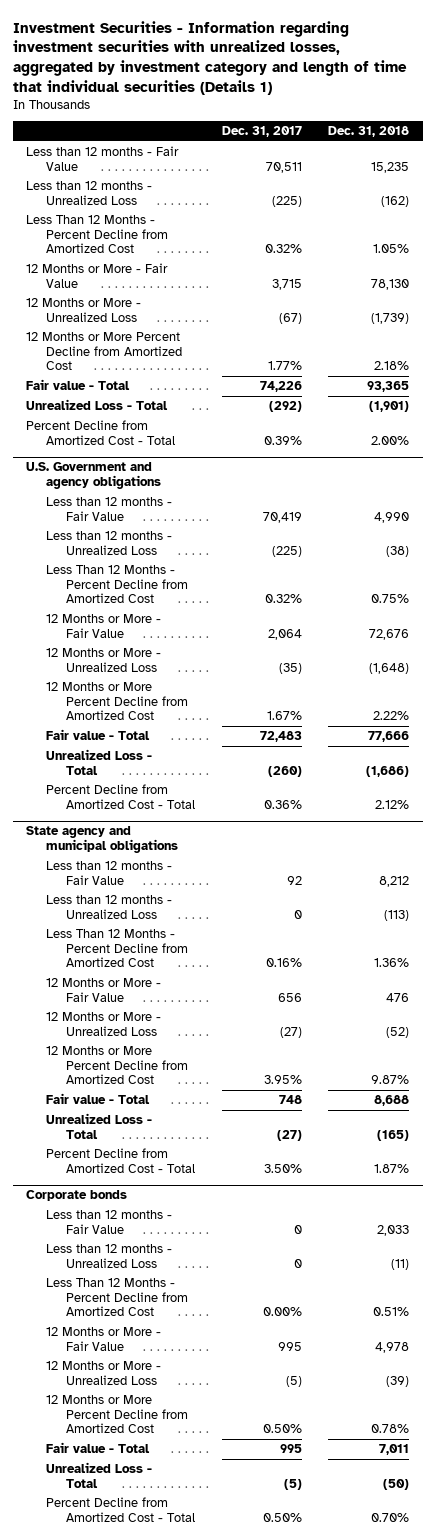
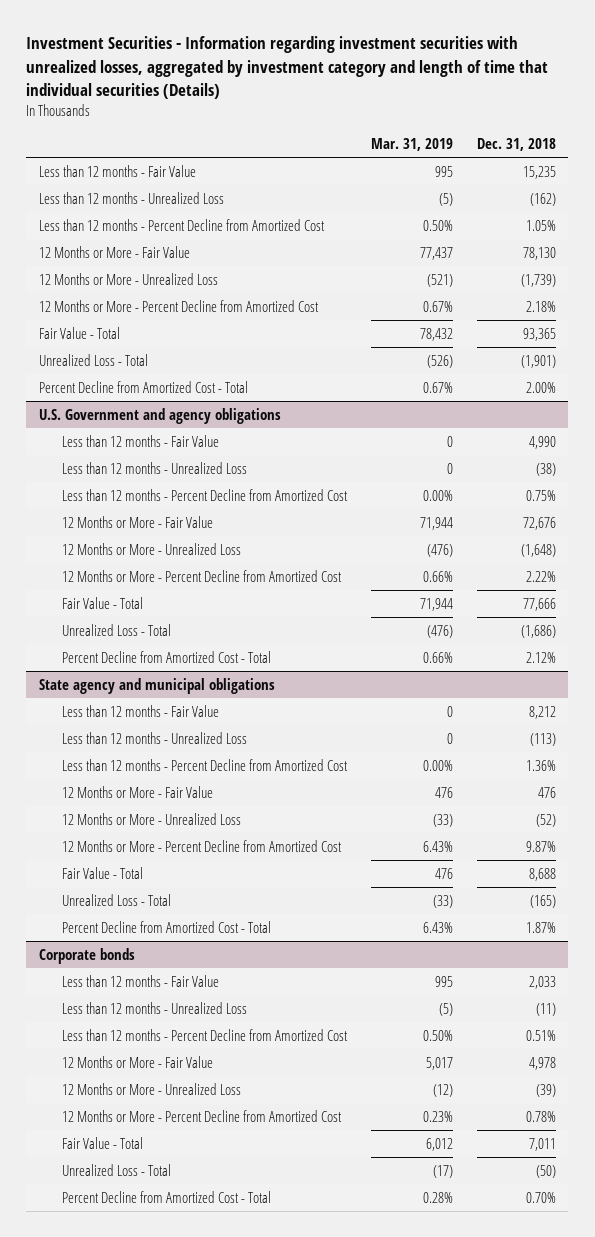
- Investment Securities - Information regarding investment securities with unrealized losses, aggregated by investment category and length of time that individual securities (Details 1)
+ Investment Securities - Information regarding investment securities with unrealized losses, aggregated by investment category and length of time that individual securities (Details)
- | Dec. 31, 2017 | Dec. 31, 2018
+ | Mar. 31, 2019 | Dec. 31, 2018
- Less Than 12 Months - Percent Decline from Amortized Cost | 0.32% | 1.05%
+ Less than 12 months - Percent Decline from Amortized Cost | 0.50% | 1.05%
- 12 Months or More Percent Decline from Amortized Cost | 1.77% | 2.18%
- Fair value - Total | 74,226 | 93,365
+ 12 Months or More - Percent Decline from Amortized Cost | 0.67% | 2.18%
+ Fair Value - Total | 78,432 | 93,365
@ U.S. Government and agency obligations
- Less Than 12 Months - Percent Decline from Amortized Cost | 0.32% | 0.75%
+ Less than 12 months - Percent Decline from Amortized Cost | 0.00% | 0.75%
- 12 Months or More Percent Decline from Amortized Cost | 1.67% | 2.22%
- Fair value - Total | 72,483 | 77,666
+ 12 Months or More - Percent Decline from Amortized Cost | 0.66% | 2.22%
+ Fair Value - Total | 71,944 | 77,666
@ State agency and municipal obligations
- Less Than 12 Months - Percent Decline from Amortized Cost | 0.16% | 1.36%
+ Less than 12 months - Percent Decline from Amortized Cost | 0.00% | 1.36%
- 12 Months or More Percent Decline from Amortized Cost | 3.95% | 9.87%
- Fair value - Total | 748 | 8,688
+ 12 Months or More - Percent Decline from Amortized Cost | 6.43% | 9.87%
+ Fair Value - Total | 476 | 8,688
@ Corporate bonds
- Less Than 12 Months - Percent Decline from Amortized Cost | 0.00% | 0.51%
+ Less than 12 months - Percent Decline from Amortized Cost | 0.50% | 0.51%
- 12 Months or More Percent Decline from Amortized Cost | 0.50% | 0.78%
- Fair value - Total | 995 | 7,011
+ 12 Months or More - Percent Decline from Amortized Cost | 0.23% | 0.78%
+ Fair Value - Total | 6,012 | 7,011

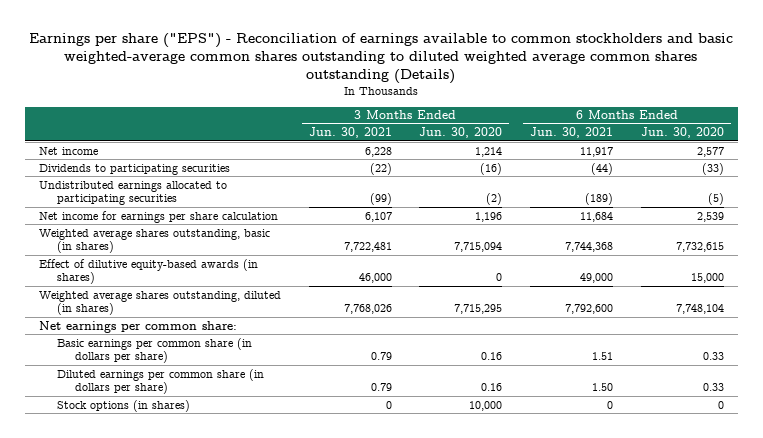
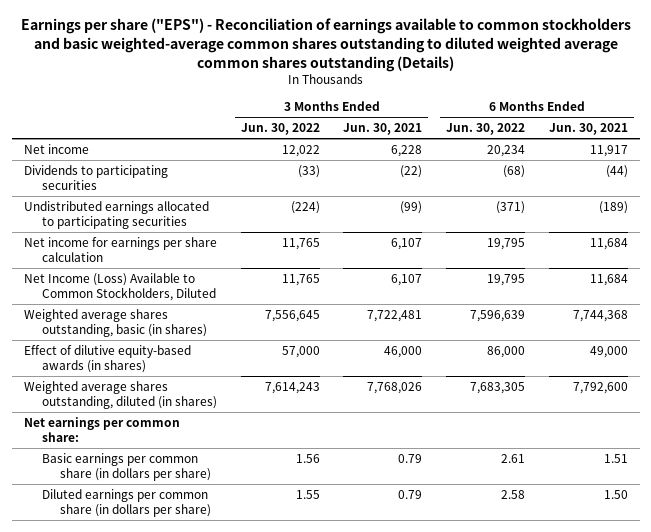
- | 3 Months Ended Jun. 30, 2021 | 3 Months Ended Jun. 30, 2020 | 6 Months Ended Jun. 30, 2021 | 6 Months Ended Jun. 30, 2020
+ | 3 Months Ended Jun. 30, 2022 | 3 Months Ended Jun. 30, 2021 | 6 Months Ended Jun. 30, 2022 | 6 Months Ended Jun. 30, 2021
+ Net Income (Loss) Available to Common Stockholders, Diluted | 11,765 | 6,107 | 19,795 | 11,684
- Stock options (in shares) | 0 | 10,000 | 0 | 0

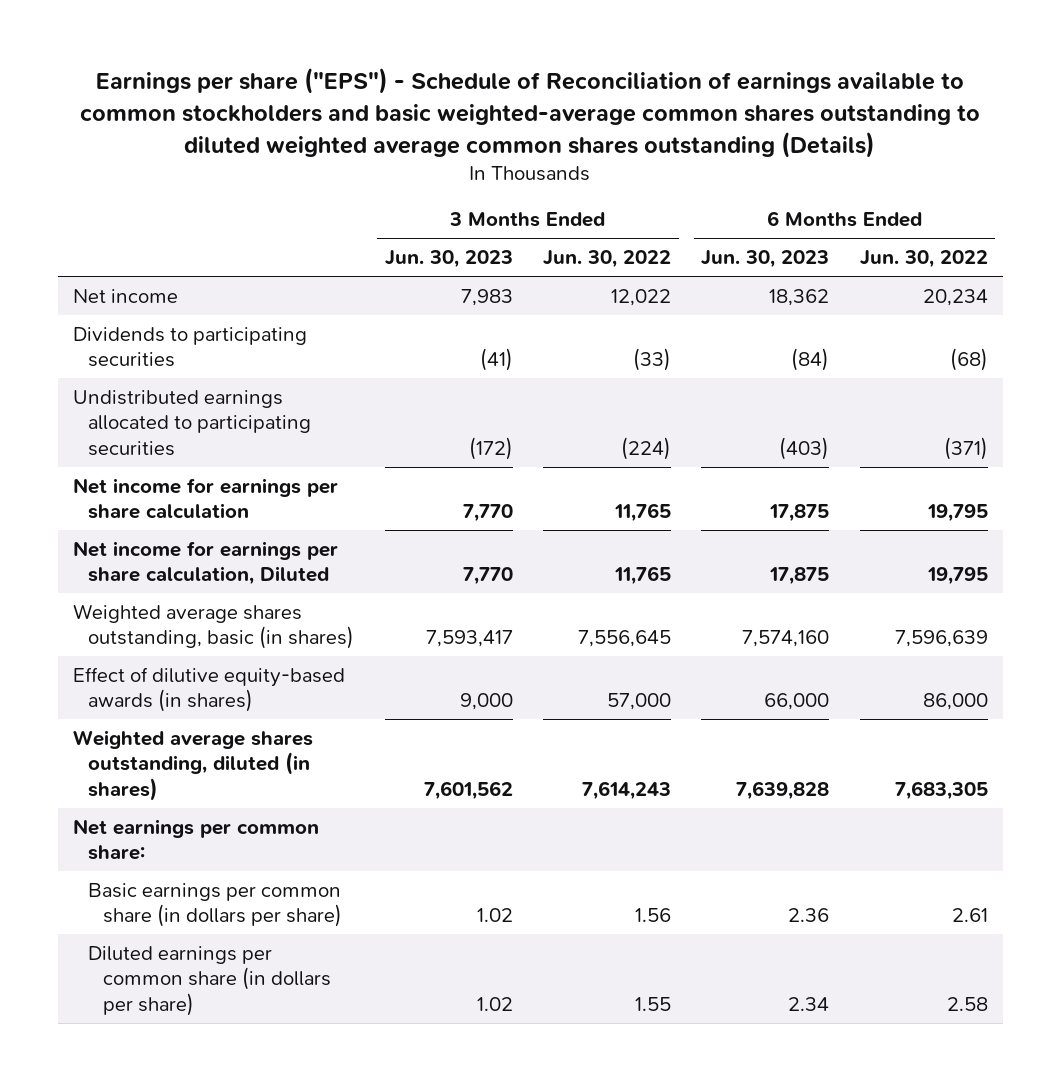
- Earnings per share ("EPS") - Reconciliation of earnings available to common stockholders and basic weighted-average common shares outstanding to diluted weighted average common shares outstanding (Details)
+ Earnings per share ("EPS") - Schedule of Reconciliation of earnings available to common stockholders and basic weighted-average common shares outstanding to diluted weighted average common shares outstanding (Details)
- | 3 Months Ended Jun. 30, 2022 | 3 Months Ended Jun. 30, 2021 | 6 Months Ended Jun. 30, 2022 | 6 Months Ended Jun. 30, 2021
+ | 3 Months Ended Jun. 30, 2023 | 3 Months Ended Jun. 30, 2022 | 6 Months Ended Jun. 30, 2023 | 6 Months Ended Jun. 30, 2022
- Net Income (Loss) Available to Common Stockholders, Diluted | 11,765 | 6,107 | 19,795 | 11,684
+ Net income for earnings per share calculation, Diluted | 7,770 | 11,765 | 17,875 | 19,795

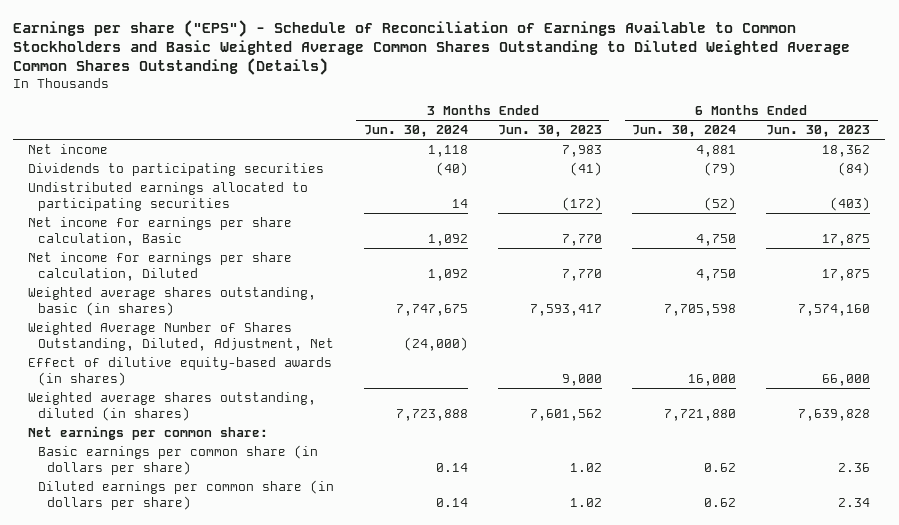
- Earnings per share ("EPS") - Schedule of Reconciliation of earnings available to common stockholders and basic weighted-average common shares outstanding to diluted weighted average common shares outstanding (Details)
+ Earnings per share ("EPS") - Schedule of Reconciliation of Earnings Available to Common Stockholders and Basic Weighted Average Common Shares Outstanding to Diluted Weighted Average Common Shares Outstanding (Details)
- | 3 Months Ended Jun. 30, 2023 | 3 Months Ended Jun. 30, 2022 | 6 Months Ended Jun. 30, 2023 | 6 Months Ended Jun. 30, 2022
+ | 3 Months Ended Jun. 30, 2024 | 3 Months Ended Jun. 30, 2023 | 6 Months Ended Jun. 30, 2024 | 6 Months Ended Jun. 30, 2023
- Net income for earnings per share calculation | 7,770 | 11,765 | 17,875 | 19,795
+ Net income for earnings per share calculation, Basic | 1,092 | 7,770 | 4,750 | 17,875
+ Weighted Average Number of Shares Outstanding, Diluted, Adjustment, Net | (24,000) | | |

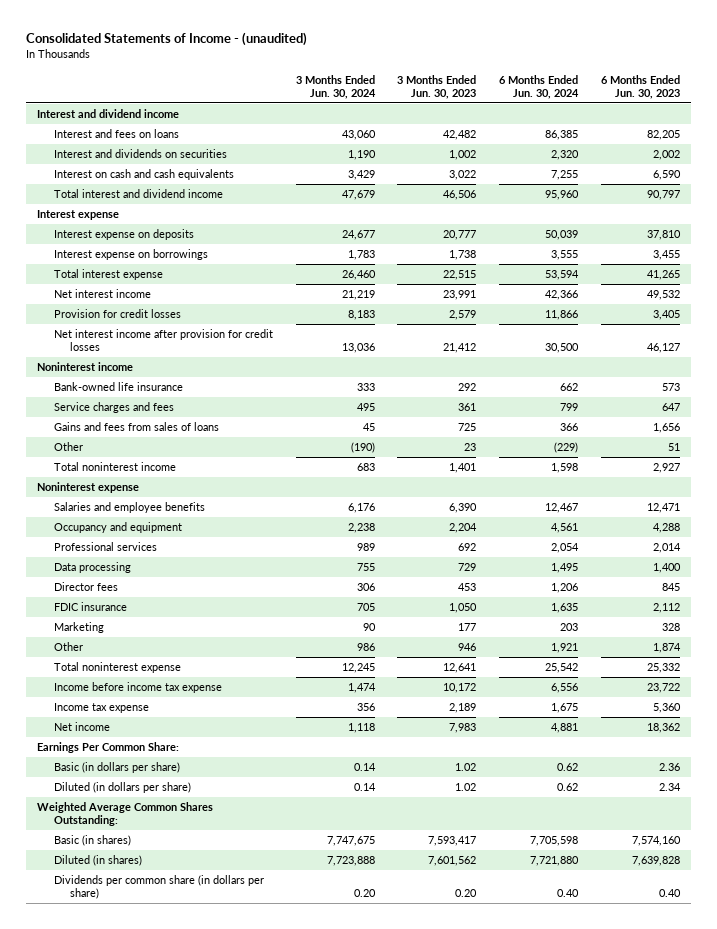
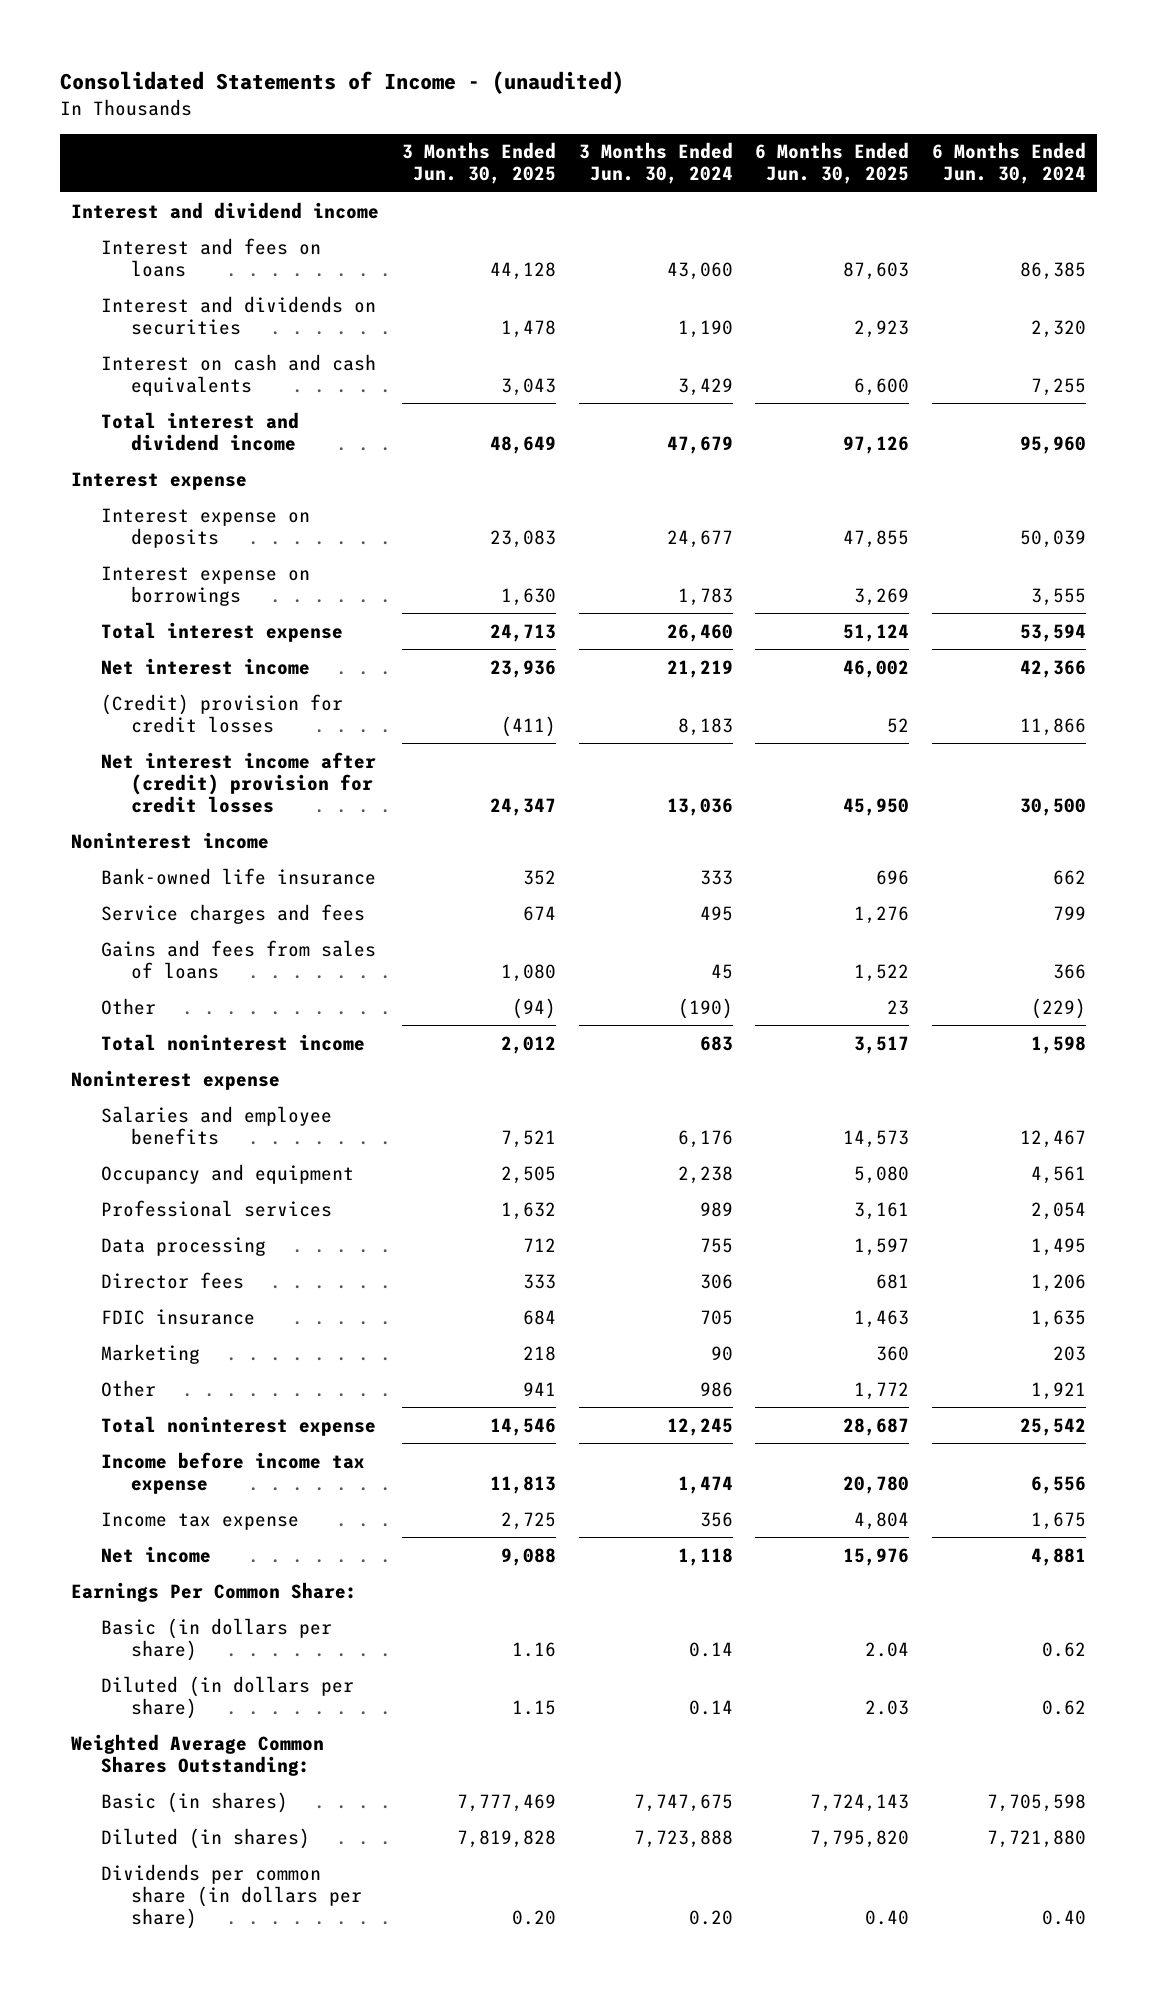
- | 3 Months Ended Jun. 30, 2024 | 3 Months Ended Jun. 30, 2023 | 6 Months Ended Jun. 30, 2024 | 6 Months Ended Jun. 30, 2023
+ | 3 Months Ended Jun. 30, 2025 | 3 Months Ended Jun. 30, 2024 | 6 Months Ended Jun. 30, 2025 | 6 Months Ended Jun. 30, 2024
- Provision for credit losses | 8,183 | 2,579 | 11,866 | 3,405
- Net interest income after provision for credit losses | 13,036 | 21,412 | 30,500 | 46,127
+ (Credit) provision for credit losses | (411) | 8,183 | 52 | 11,866
+ Net interest income after (credit) provision for credit losses | 24,347 | 13,036 | 45,950 | 30,500

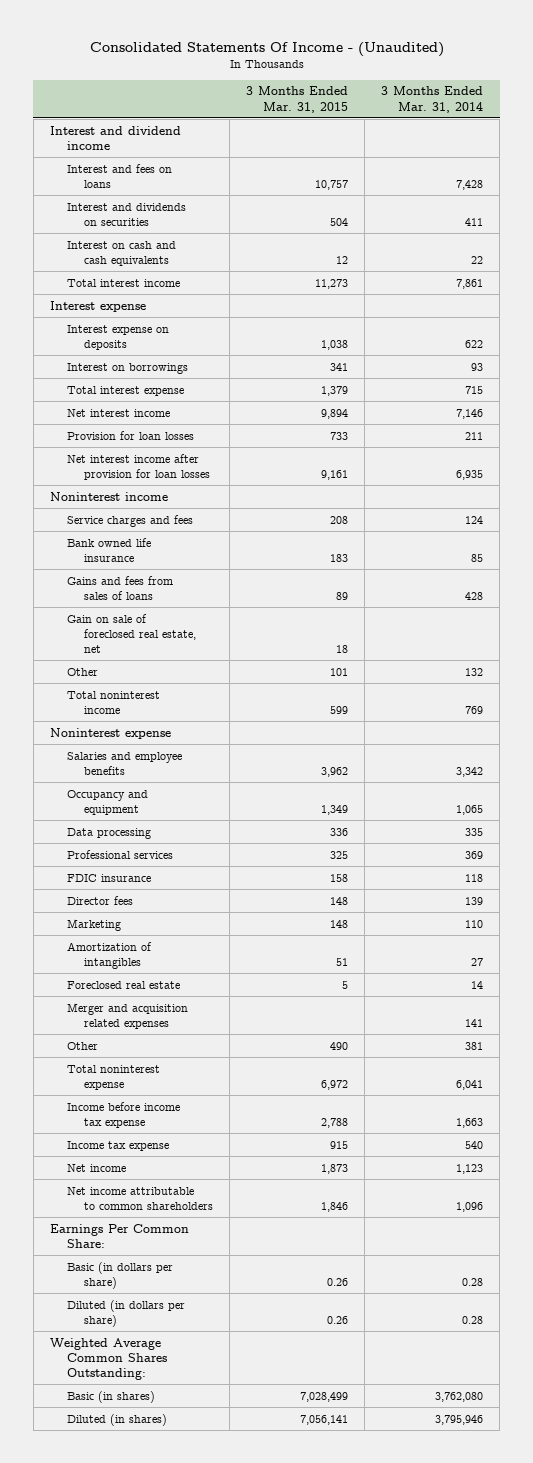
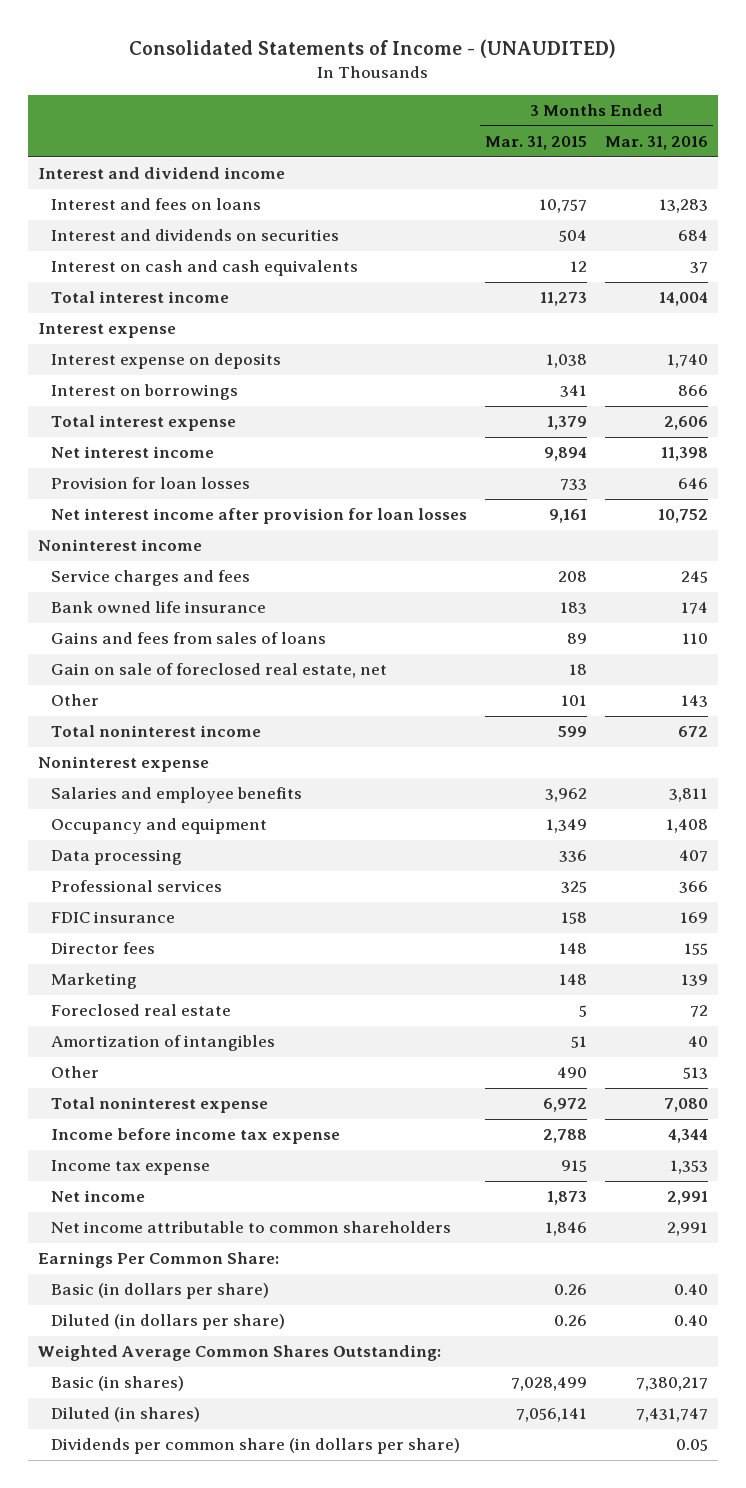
- Consolidated Statements Of Income - (Unaudited)
+ Consolidated Statements of Income - (UNAUDITED)
- | 3 Months Ended Mar. 31, 2015 | 3 Months Ended Mar. 31, 2014
+ | 3 Months Ended Mar. 31, 2015 | 3 Months Ended Mar. 31, 2016
- Merger and acquisition related expenses | | 141
moved down: Amortization of intangibles | 51 | 40
+ Dividends per common share (in dollars per share) | | 0.05

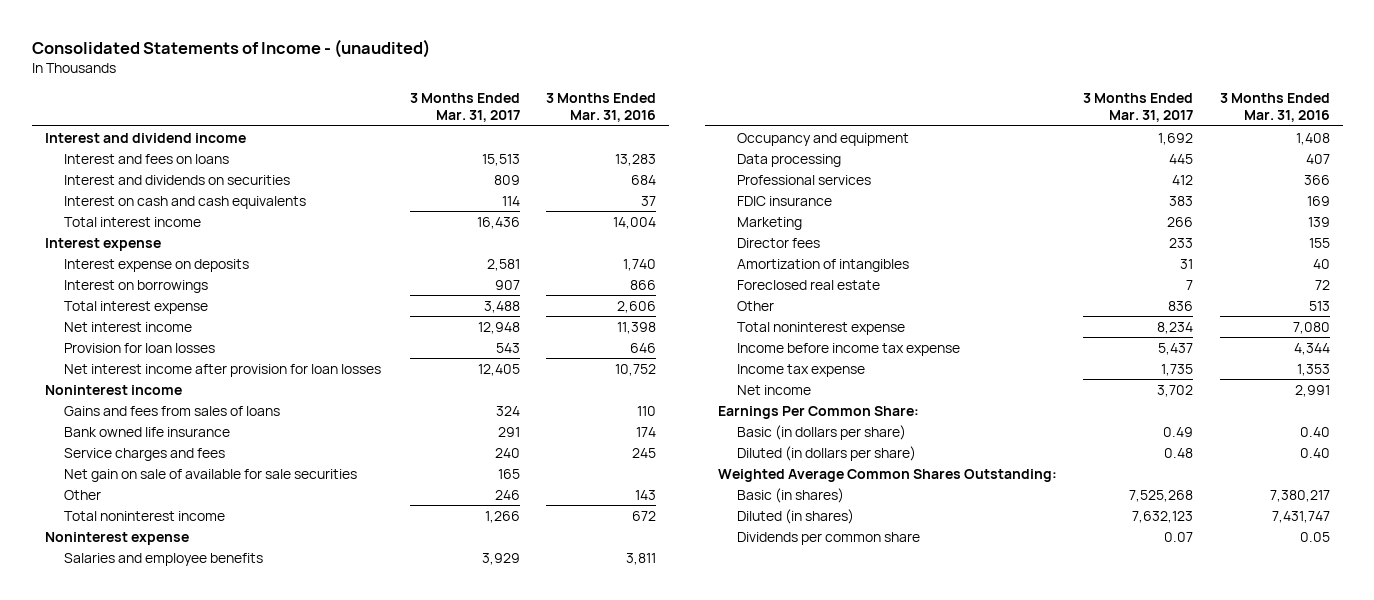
- Consolidated Statements of Income - (UNAUDITED)
+ Consolidated Statements of Income - (unaudited)
- | 3 Months Ended Mar. 31, 2015 | 3 Months Ended Mar. 31, 2016
+ | 3 Months Ended Mar. 31, 2017 | 3 Months Ended Mar. 31, 2016
- Gain on sale of foreclosed real estate, net | 18 |
moved down: Bank owned life insurance | 291 | 174
moved down: Service charges and fees | 240 | 245
+ Net gain on sale of available for sale securities | 165 |
moved down: Director fees | 233 | 155
moved down: Foreclosed real estate | 7 | 72
- Net income attributable to common shareholders | 1,846 | 2,991
- Dividends per common share (in dollars per share) | | 0.05
+ Dividends per common share | 0.07 | 0.05

